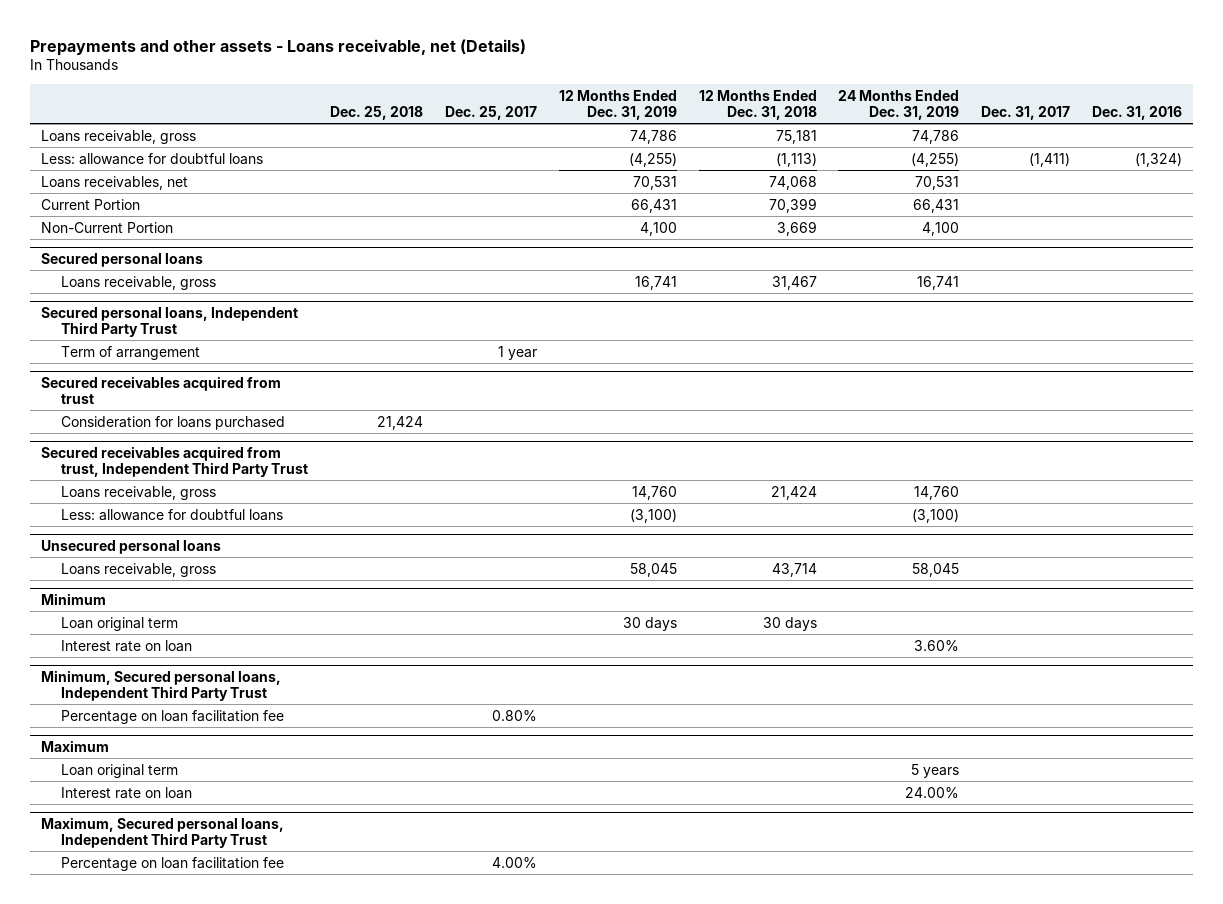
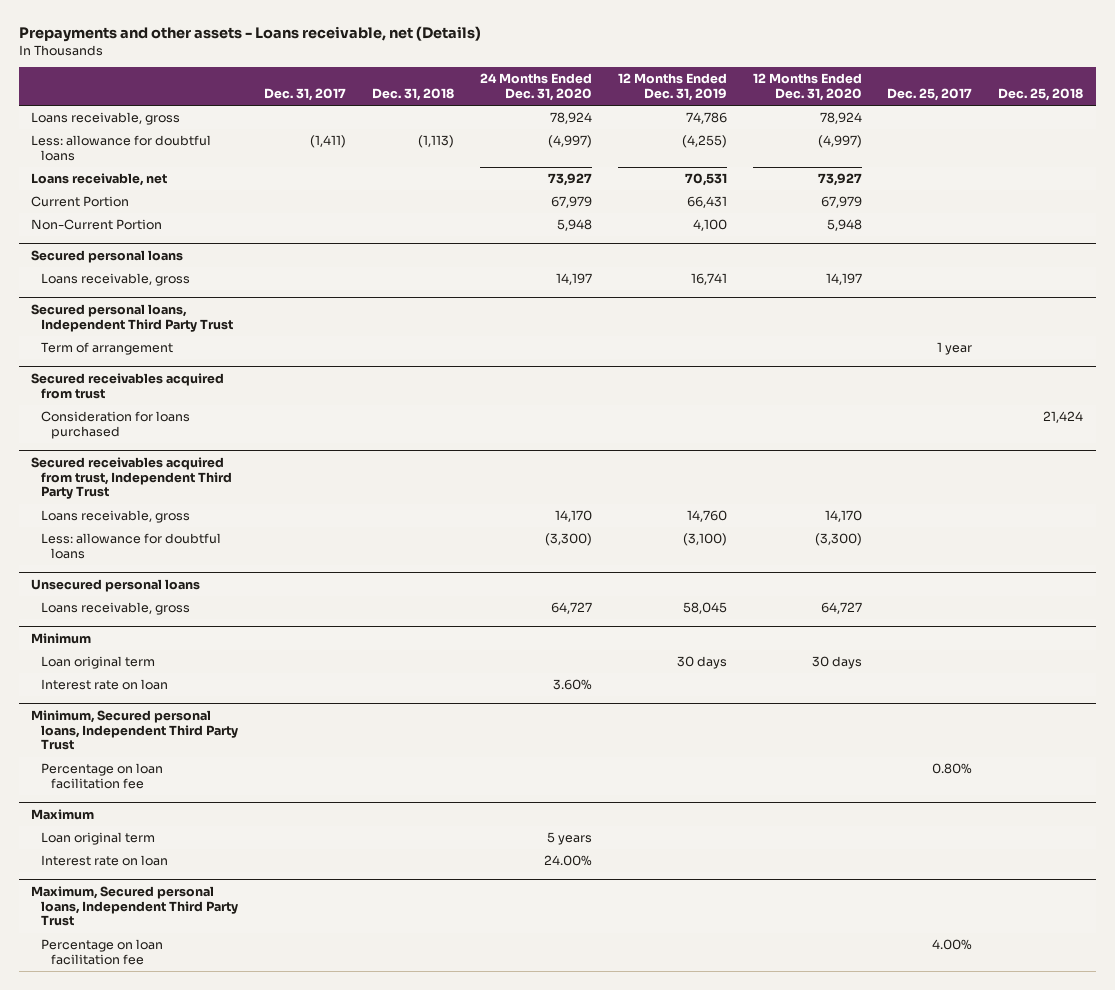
- | Dec. 25, 2018 | Dec. 25, 2017 | 12 Months Ended Dec. 31, 2019 | 12 Months Ended Dec. 31, 2018 | 24 Months Ended Dec. 31, 2019 | Dec. 31, 2017 | Dec. 31, 2016
+ | Dec. 31, 2017 | Dec. 31, 2018 | 24 Months Ended Dec. 31, 2020 | 12 Months Ended Dec. 31, 2019 | 12 Months Ended Dec. 31, 2020 | Dec. 25, 2017 | Dec. 25, 2018
- Loans receivables, net | | | 70,531 | 74,068 | 70,531 | |
+ Loans receivable, net | | | 73,927 | 70,531 | 73,927 | |

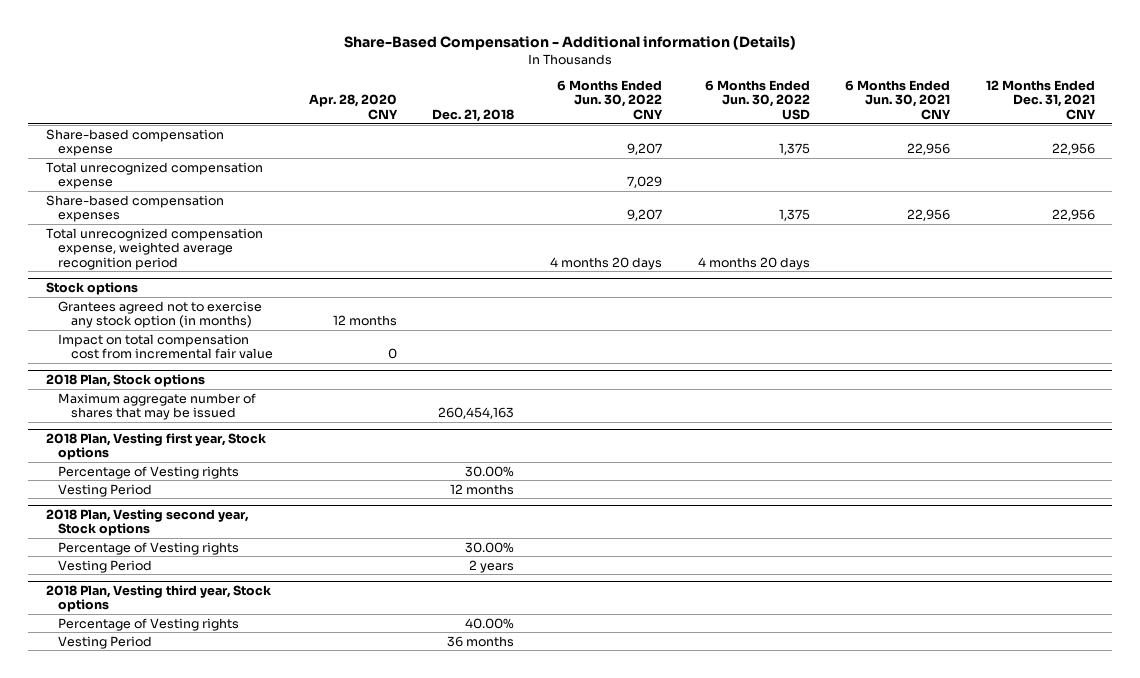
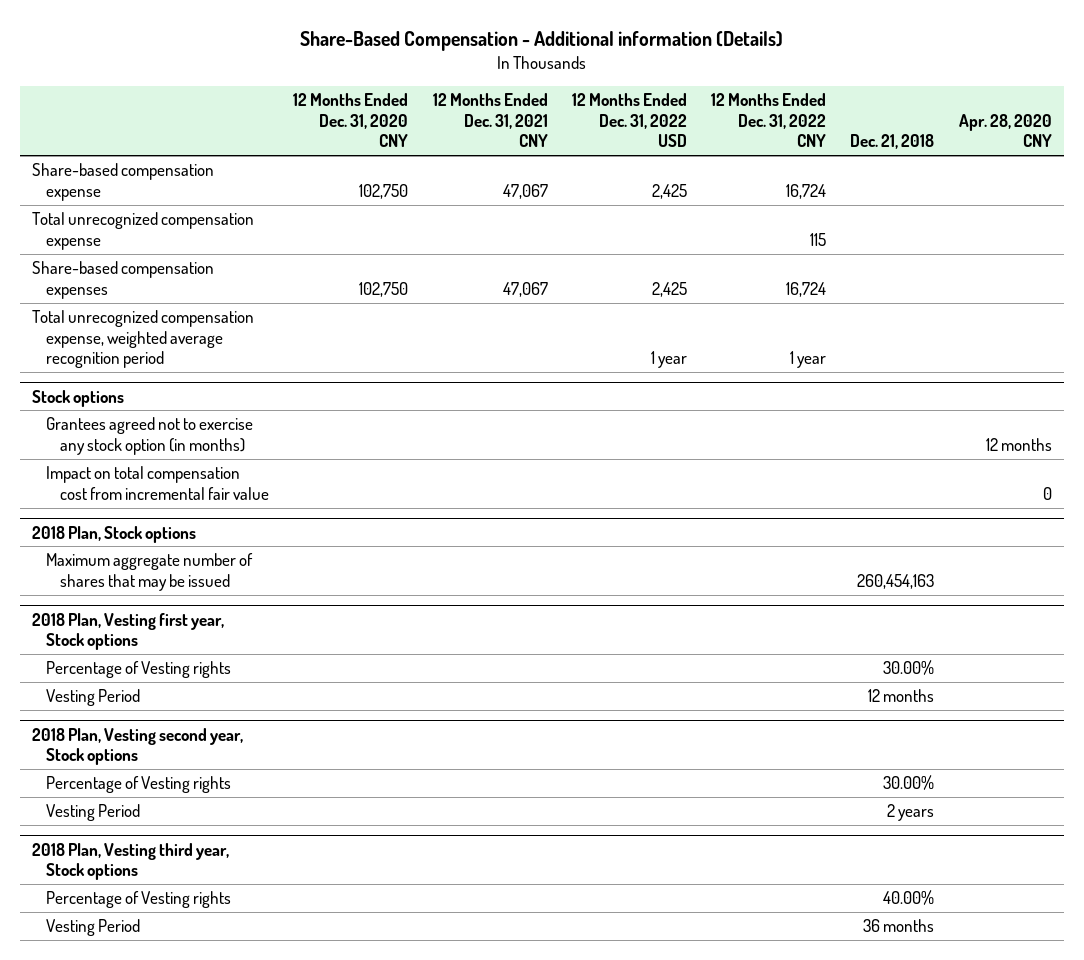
- | Apr. 28, 2020 CNY | Dec. 21, 2018 | 6 Months Ended Jun. 30, 2022 CNY | 6 Months Ended Jun. 30, 2022 USD | 6 Months Ended Jun. 30, 2021 CNY | 12 Months Ended Dec. 31, 2021 CNY
+ | 12 Months Ended Dec. 31, 2020 CNY | 12 Months Ended Dec. 31, 2021 CNY | 12 Months Ended Dec. 31, 2022 USD | 12 Months Ended Dec. 31, 2022 CNY | Dec. 21, 2018 | Apr. 28, 2020 CNY
- Share-based compensation expense | | | 9,207 | 1,375 | 22,956 | 22,956
+ Share-based compensation expense | 102,750 | 47,067 | 2,425 | 16,724 | |
- Share-based compensation expenses | | | 9,207 | 1,375 | 22,956 | 22,956
+ Share-based compensation expenses | 102,750 | 47,067 | 2,425 | 16,724 | |

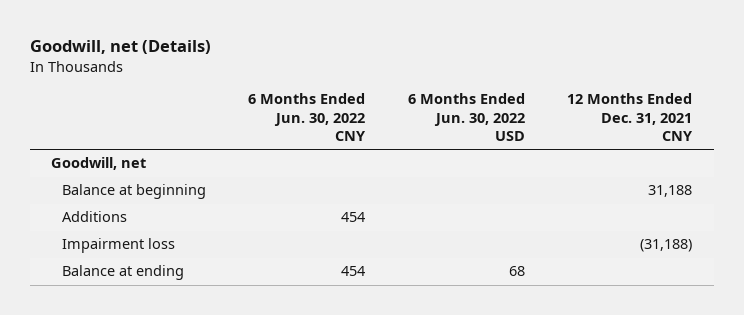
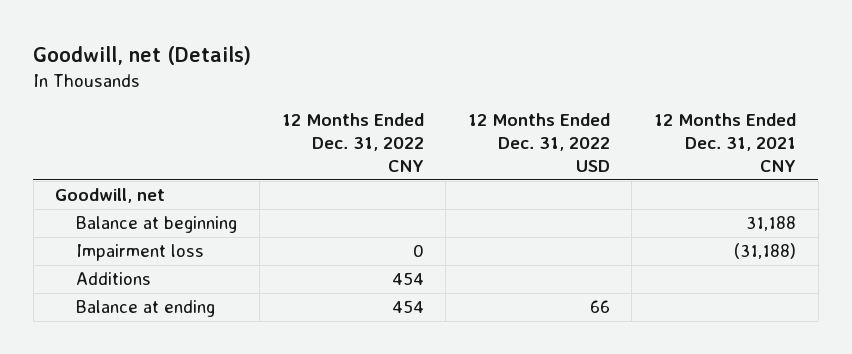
- | 6 Months Ended Jun. 30, 2022 CNY | 6 Months Ended Jun. 30, 2022 USD | 12 Months Ended Dec. 31, 2021 CNY
+ | 12 Months Ended Dec. 31, 2022 CNY | 12 Months Ended Dec. 31, 2022 USD | 12 Months Ended Dec. 31, 2021 CNY
moved down: Additions | 454 | |

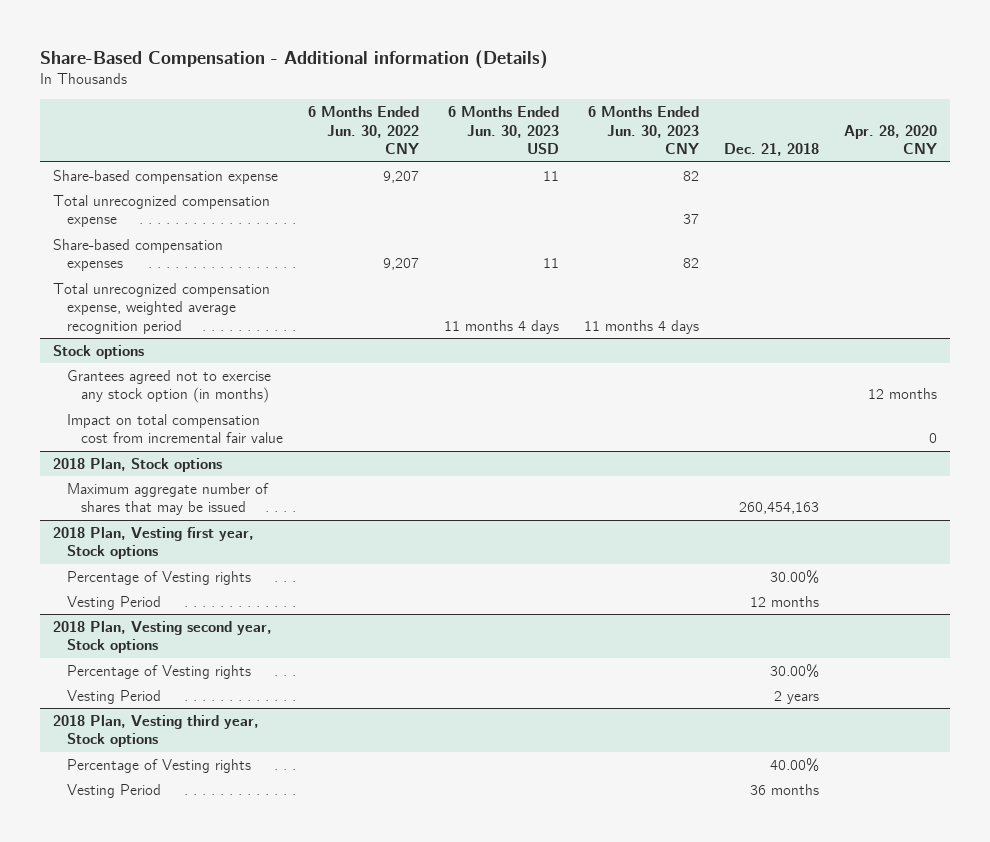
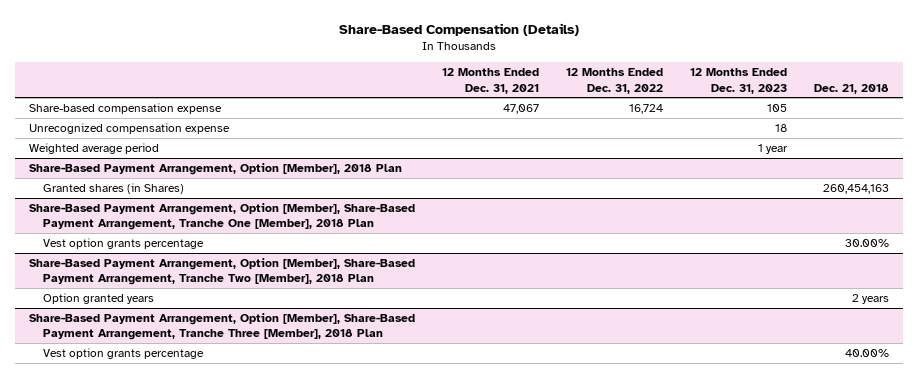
- Share-Based Compensation - Additional information (Details)
+ Share-Based Compensation (Details)
- | 6 Months Ended Jun. 30, 2022 CNY | 6 Months Ended Jun. 30, 2023 USD | 6 Months Ended Jun. 30, 2023 CNY | Dec. 21, 2018 | Apr. 28, 2020 CNY
+ | 12 Months Ended Dec. 31, 2021 | 12 Months Ended Dec. 31, 2022 | 12 Months Ended Dec. 31, 2023 | Dec. 21, 2018
- Total unrecognized compensation expense | | | 37 | |
- Share-based compensation expenses | 9,207 | 11 | 82 | |
- Total unrecognized compensation expense, weighted average recognition period | | 11 months 4 days | 11 months 4 days | |
- Stock options
- Grantees agreed not to exercise any stock option (in months) | | | | | 12 months
- Impact on total compensation cost from incremental fair value | | | | | 0
- 2018 Plan, Stock options
- Maximum aggregate number of shares that may be issued | | | | 260,454,163 |
- 2018 Plan, Vesting first year, Stock options
- Percentage of Vesting rights | | | | 30.00% |
- Vesting Period | | | | 12 months |
- 2018 Plan, Vesting second year, Stock options
- Percentage of Vesting rights | | | | 30.00% |
- Vesting Period | | | | 2 years |
- 2018 Plan, Vesting third year, Stock options
- Percentage of Vesting rights | | | | 40.00% |
- Vesting Period | | | | 36 months |
+ Unrecognized compensation expense | | | 18 |
+ Weighted average period | | | 1 year |
+ Share-Based Payment Arrangement, Option [Member], 2018 Plan
+ Granted shares (in Shares) | | | | 260,454,163
+ Share-Based Payment Arrangement, Option [Member], Share-Based Payment Arrangement, Tranche One [Member], 2018 Plan
+ Vest option grants percentage | | | | 30.00%
+ Share-Based Payment Arrangement, Option [Member], Share-Based Payment Arrangement, Tranche Two [Member], 2018 Plan
+ Option granted years | | | | 2 years
+ Share-Based Payment Arrangement, Option [Member], Share-Based Payment Arrangement, Tranche Three [Member], 2018 Plan
+ Vest option grants percentage | | | | 40.00%

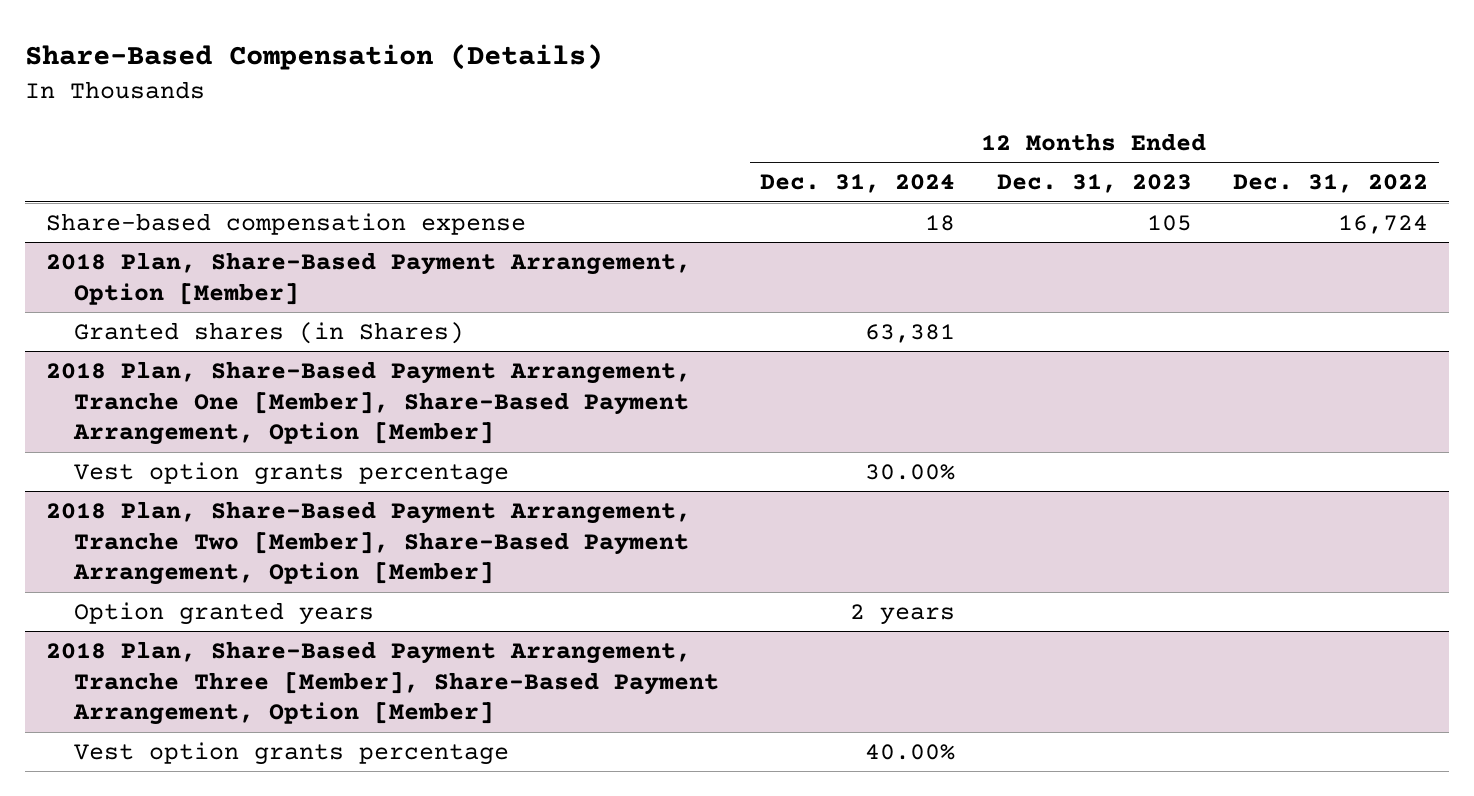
- | 12 Months Ended Dec. 31, 2021 | 12 Months Ended Dec. 31, 2022 | 12 Months Ended Dec. 31, 2023 | Dec. 21, 2018
+ | 12 Months Ended Dec. 31, 2024 | 12 Months Ended Dec. 31, 2023 | 12 Months Ended Dec. 31, 2022
- Unrecognized compensation expense | | | 18 |
- Weighted average period | | | 1 year |
- Share-Based Payment Arrangement, Option [Member], 2018 Plan
+ 2018 Plan, Share-Based Payment Arrangement, Option [Member]
- Share-Based Payment Arrangement, Option [Member], Share-Based Payment Arrangement, Tranche One [Member], 2018 Plan
+ 2018 Plan, Share-Based Payment Arrangement, Tranche One [Member], Share-Based Payment Arrangement, Option [Member]
- Share-Based Payment Arrangement, Option [Member], Share-Based Payment Arrangement, Tranche Two [Member], 2018 Plan
+ 2018 Plan, Share-Based Payment Arrangement, Tranche Two [Member], Share-Based Payment Arrangement, Option [Member]
- Share-Based Payment Arrangement, Option [Member], Share-Based Payment Arrangement, Tranche Three [Member], 2018 Plan
+ 2018 Plan, Share-Based Payment Arrangement, Tranche Three [Member], Share-Based Payment Arrangement, Option [Member]

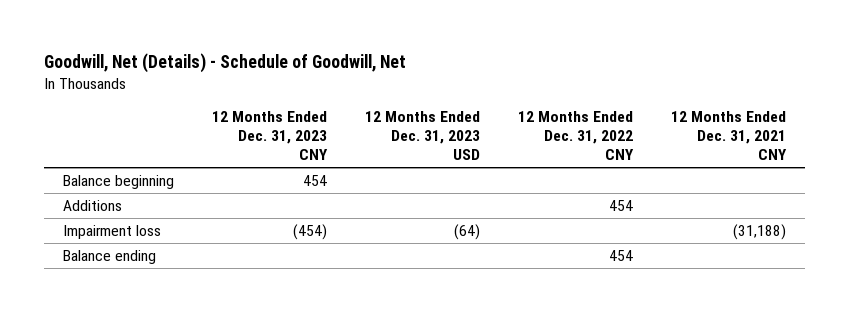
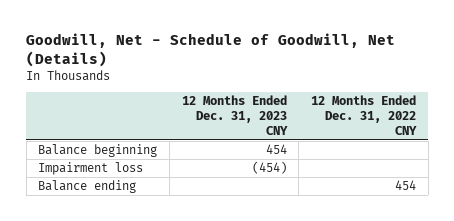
- Goodwill, Net (Details) - Schedule of Goodwill, Net
+ Goodwill, Net - Schedule of Goodwill, Net (Details)
- | 12 Months Ended Dec. 31, 2023 CNY | 12 Months Ended Dec. 31, 2023 USD | 12 Months Ended Dec. 31, 2022 CNY | 12 Months Ended Dec. 31, 2021 CNY
+ | 12 Months Ended Dec. 31, 2023 CNY | 12 Months Ended Dec. 31, 2022 CNY
- Additions | | | 454 |

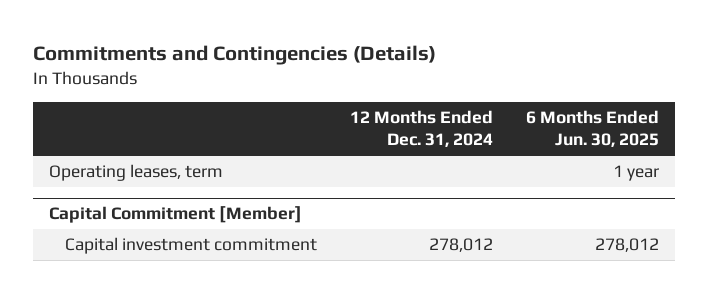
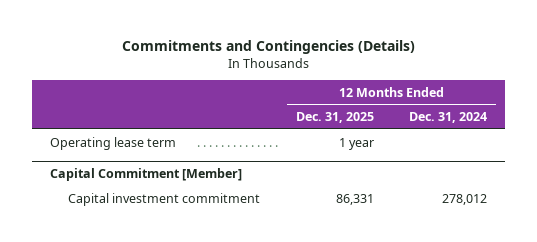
- | 12 Months Ended Dec. 31, 2024 | 6 Months Ended Jun. 30, 2025
+ | 12 Months Ended Dec. 31, 2025 | 12 Months Ended Dec. 31, 2024
- Operating leases, term | | 1 year
+ Operating lease term | 1 year |

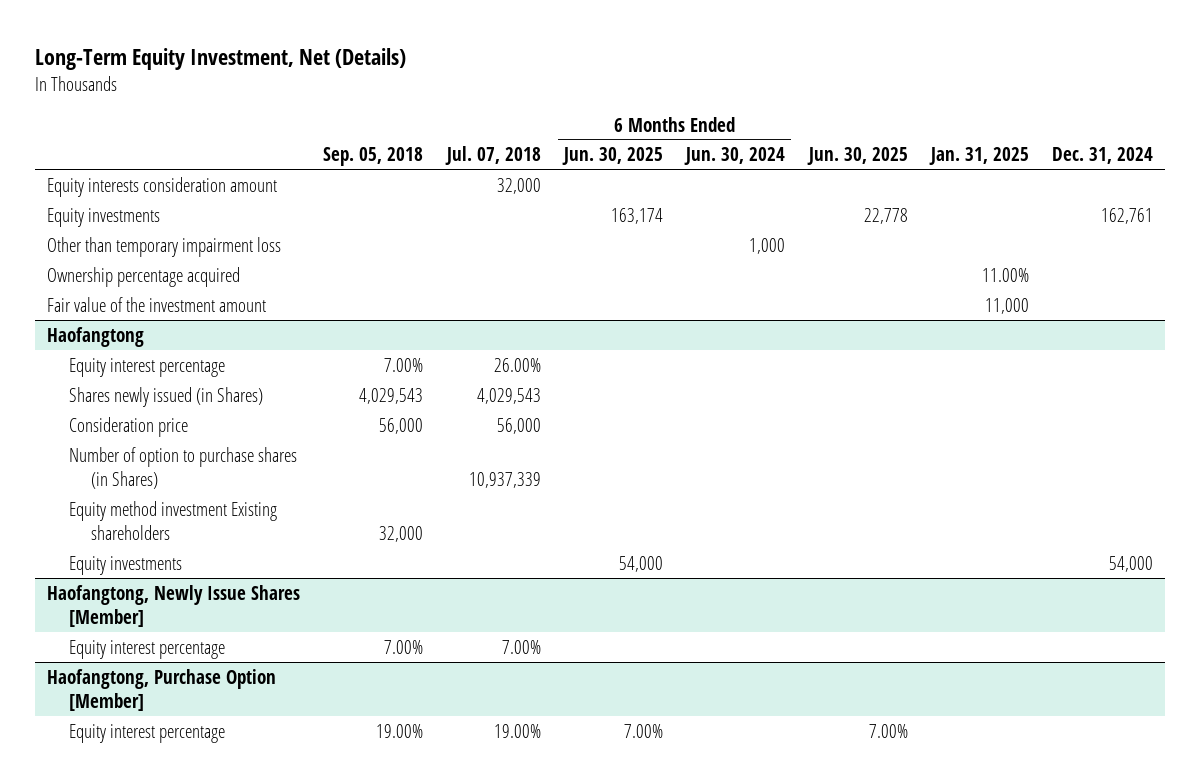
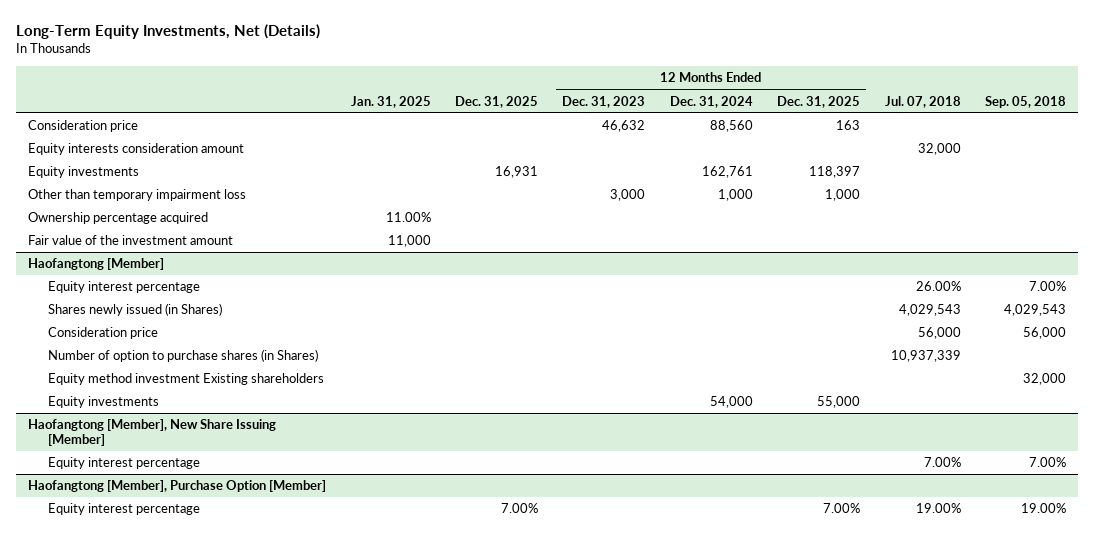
- Long-Term Equity Investment, Net (Details)
+ Long-Term Equity Investments, Net (Details)
- | Sep. 05, 2018 | Jul. 07, 2018 | 6 Months Ended Jun. 30, 2025 | 6 Months Ended Jun. 30, 2024 | Jun. 30, 2025 | Jan. 31, 2025 | Dec. 31, 2024
+ | Jan. 31, 2025 | Dec. 31, 2025 | 12 Months Ended Dec. 31, 2023 | 12 Months Ended Dec. 31, 2024 | 12 Months Ended Dec. 31, 2025 | Jul. 07, 2018 | Sep. 05, 2018
+ Consideration price | | | 46,632 | 88,560 | 163 | |
- Haofangtong
+ Haofangtong [Member]
- Haofangtong, Newly Issue Shares [Member]
+ Haofangtong [Member], New Share Issuing [Member]
- Haofangtong, Purchase Option [Member]
+ Haofangtong [Member], Purchase Option [Member]

